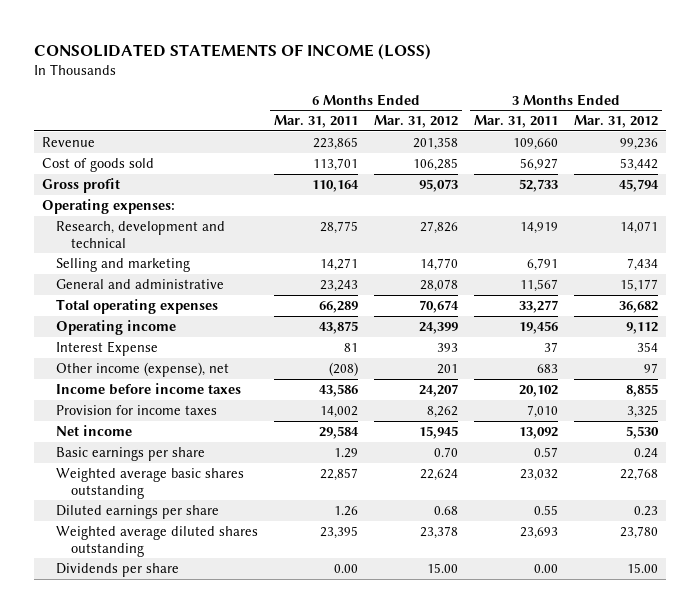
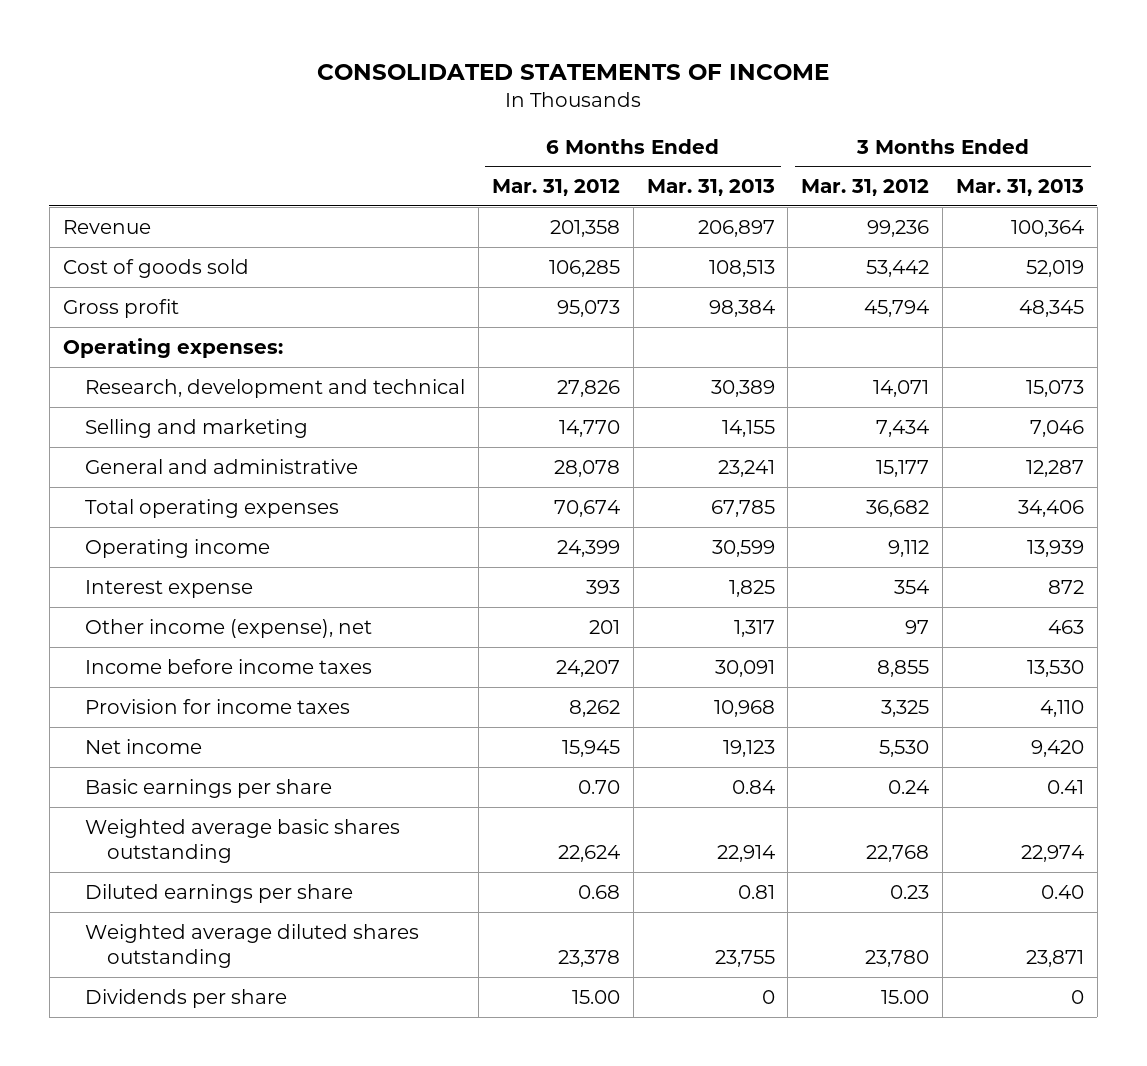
- CONSOLIDATED STATEMENTS OF INCOME (LOSS)
+ CONSOLIDATED STATEMENTS OF INCOME
- | 6 Months Ended Mar. 31, 2011 | 6 Months Ended Mar. 31, 2012 | 3 Months Ended Mar. 31, 2011 | 3 Months Ended Mar. 31, 2012
+ | 6 Months Ended Mar. 31, 2012 | 6 Months Ended Mar. 31, 2013 | 3 Months Ended Mar. 31, 2012 | 3 Months Ended Mar. 31, 2013
- Interest Expense | 81 | 393 | 37 | 354
+ Interest expense | 393 | 1,825 | 354 | 872

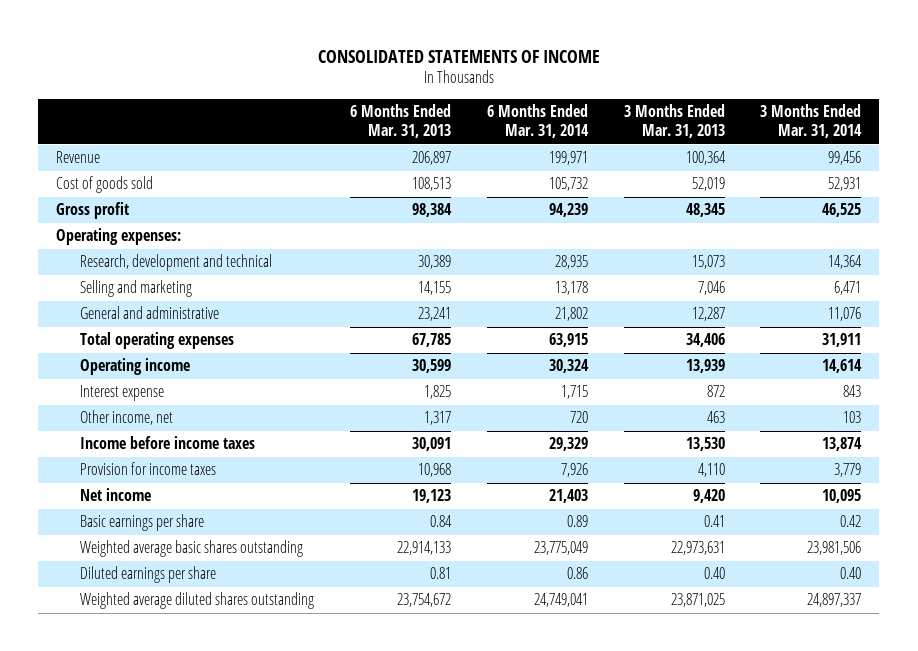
- | 6 Months Ended Mar. 31, 2012 | 6 Months Ended Mar. 31, 2013 | 3 Months Ended Mar. 31, 2012 | 3 Months Ended Mar. 31, 2013
+ | 6 Months Ended Mar. 31, 2013 | 6 Months Ended Mar. 31, 2014 | 3 Months Ended Mar. 31, 2013 | 3 Months Ended Mar. 31, 2014
- Other income (expense), net | 201 | 1,317 | 97 | 463
+ Other income, net | 1,317 | 720 | 463 | 103
- Weighted average basic shares outstanding | 22,624 | 22,914 | 22,768 | 22,974
+ Weighted average basic shares outstanding | 22,914,133 | 23,775,049 | 22,973,631 | 23,981,506
- Weighted average diluted shares outstanding | 23,378 | 23,755 | 23,780 | 23,871
- Dividends per share | 15.00 | 0 | 15.00 | 0
+ Weighted average diluted shares outstanding | 23,754,672 | 24,749,041 | 23,871,025 | 24,897,337

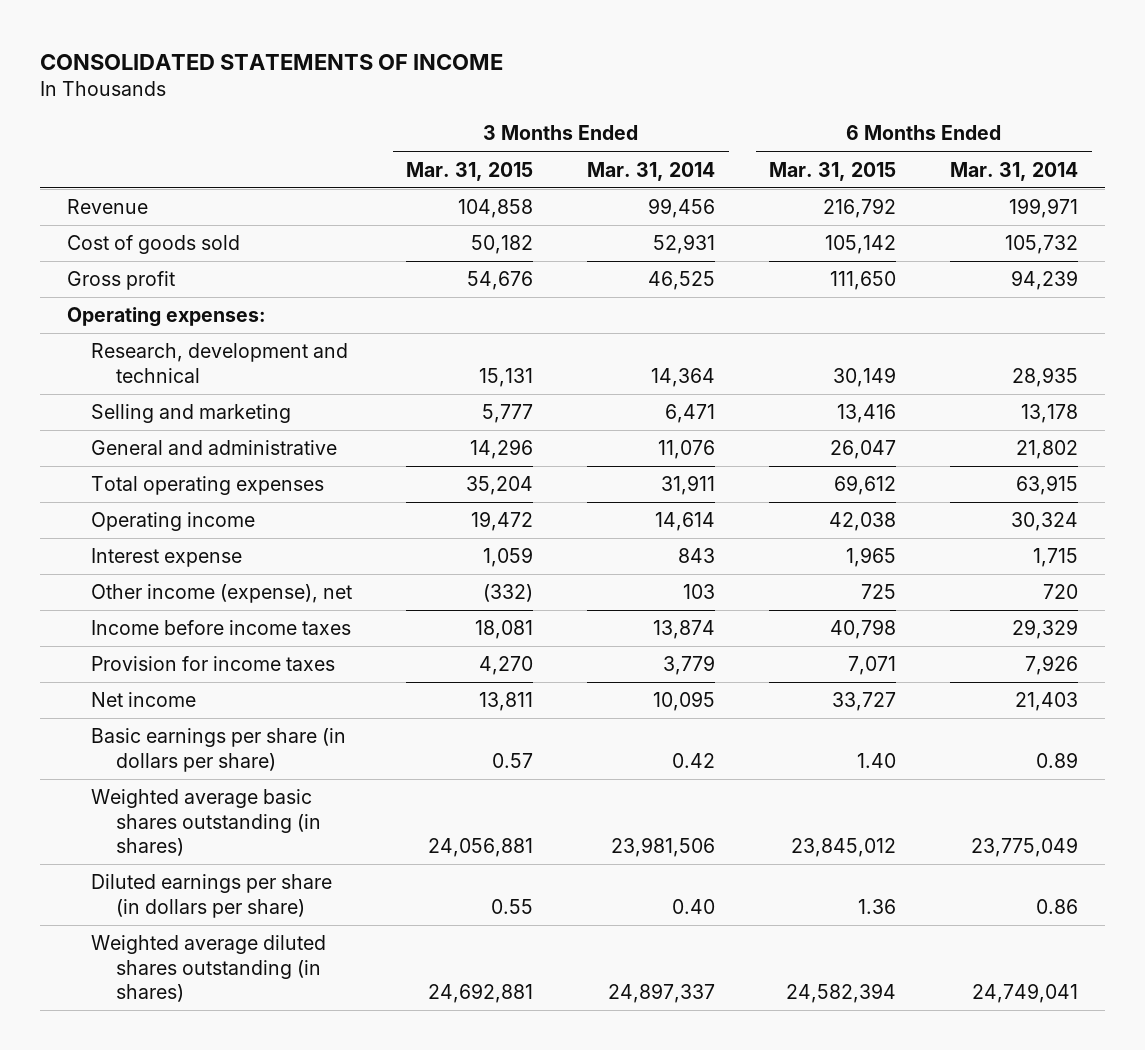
- | 6 Months Ended Mar. 31, 2013 | 6 Months Ended Mar. 31, 2014 | 3 Months Ended Mar. 31, 2013 | 3 Months Ended Mar. 31, 2014
+ | 3 Months Ended Mar. 31, 2015 | 3 Months Ended Mar. 31, 2014 | 6 Months Ended Mar. 31, 2015 | 6 Months Ended Mar. 31, 2014
- Other income, net | 1,317 | 720 | 463 | 103
+ Other income (expense), net | (332) | 103 | 725 | 720
- Basic earnings per share | 0.84 | 0.89 | 0.41 | 0.42
- Weighted average basic shares outstanding | 22,914,133 | 23,775,049 | 22,973,631 | 23,981,506
- Diluted earnings per share | 0.81 | 0.86 | 0.40 | 0.40
- Weighted average diluted shares outstanding | 23,754,672 | 24,749,041 | 23,871,025 | 24,897,337
+ Basic earnings per share (in dollars per share) | 0.57 | 0.42 | 1.40 | 0.89
+ Weighted average basic shares outstanding (in shares) | 24,056,881 | 23,981,506 | 23,845,012 | 23,775,049
+ Diluted earnings per share (in dollars per share) | 0.55 | 0.40 | 1.36 | 0.86
+ Weighted average diluted shares outstanding (in shares) | 24,692,881 | 24,897,337 | 24,582,394 | 24,749,041

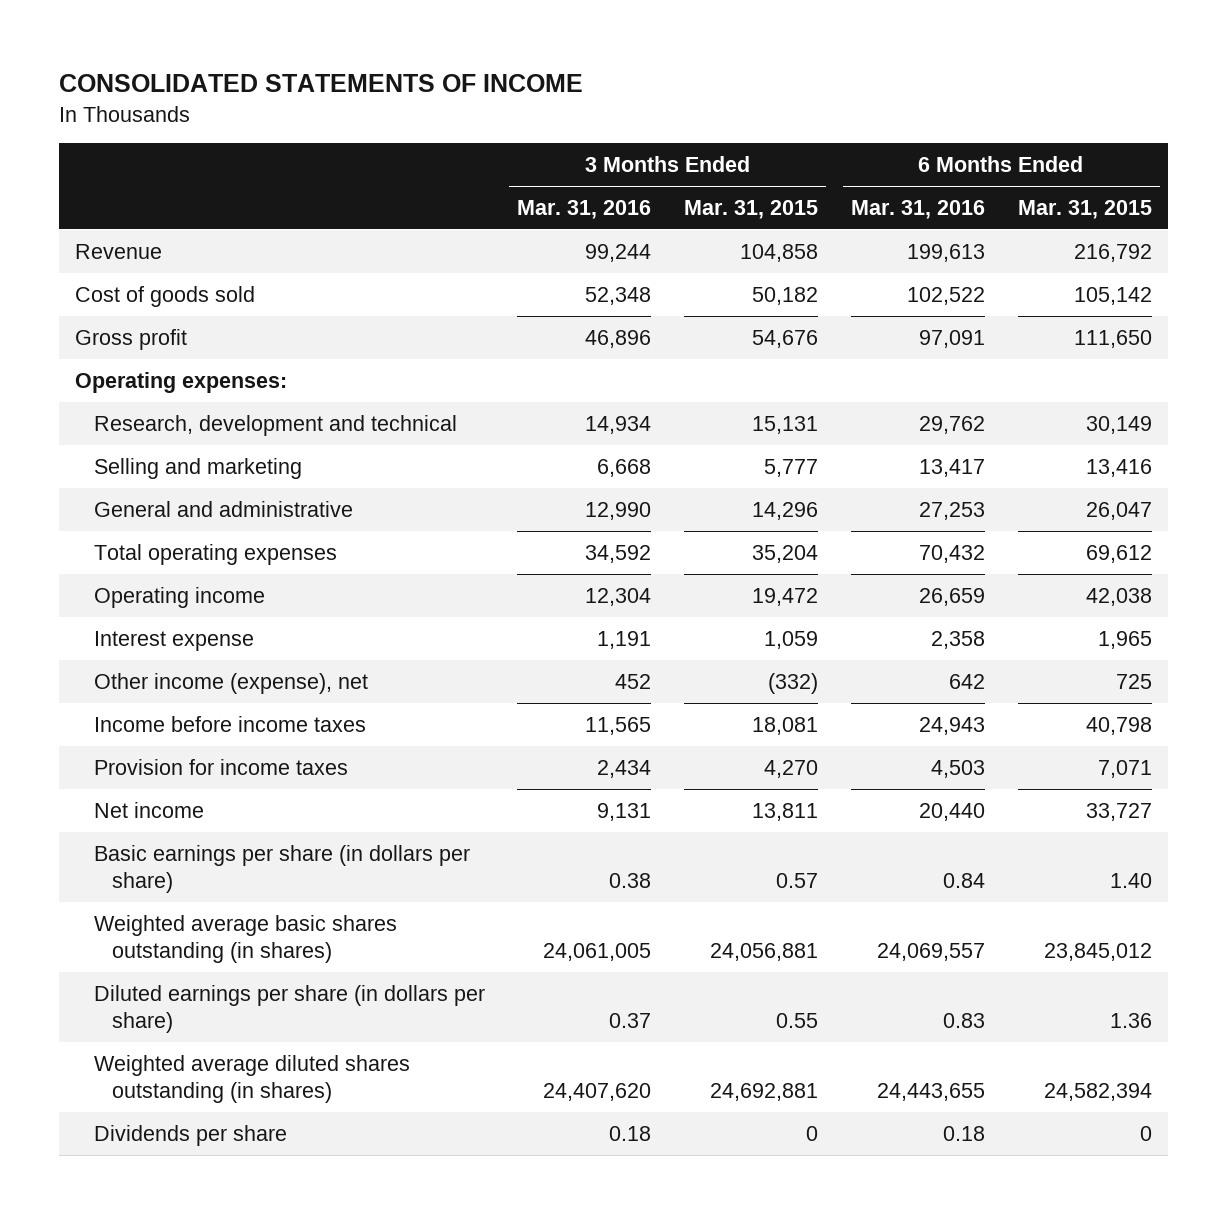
- | 3 Months Ended Mar. 31, 2015 | 3 Months Ended Mar. 31, 2014 | 6 Months Ended Mar. 31, 2015 | 6 Months Ended Mar. 31, 2014
+ | 3 Months Ended Mar. 31, 2016 | 3 Months Ended Mar. 31, 2015 | 6 Months Ended Mar. 31, 2016 | 6 Months Ended Mar. 31, 2015
+ Dividends per share | 0.18 | 0 | 0.18 | 0

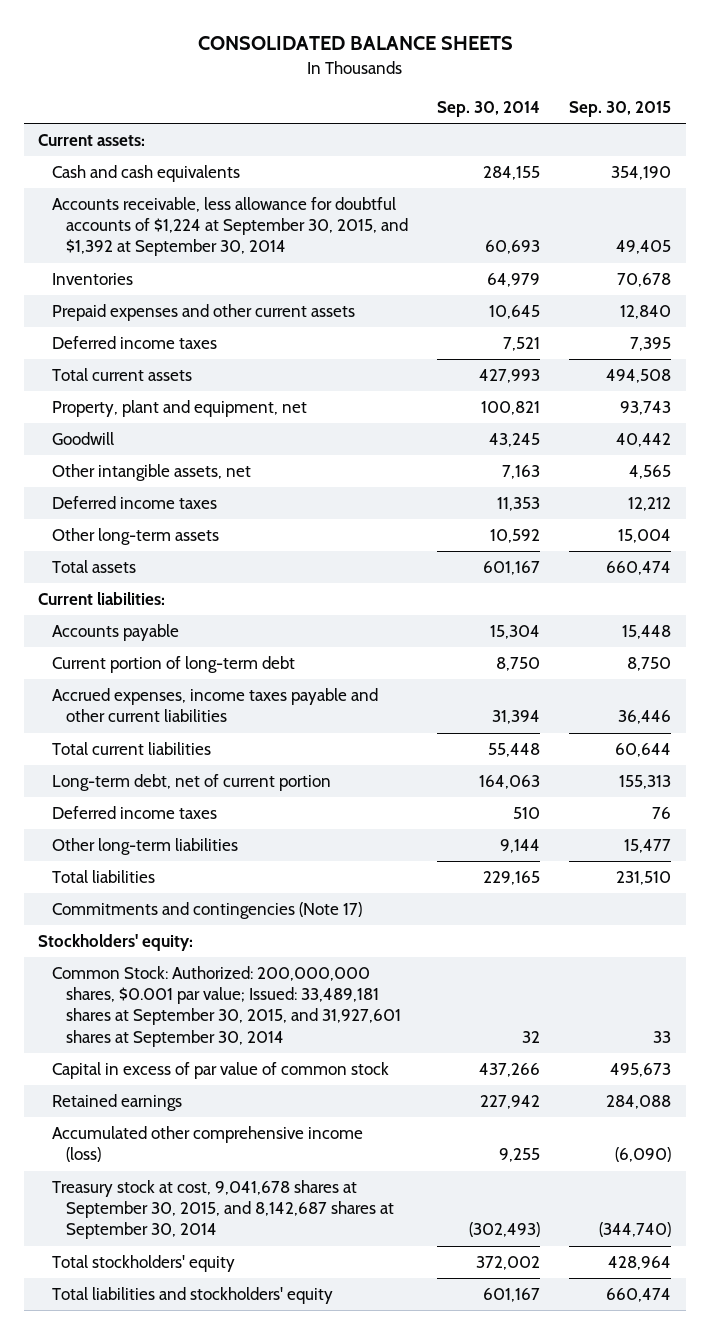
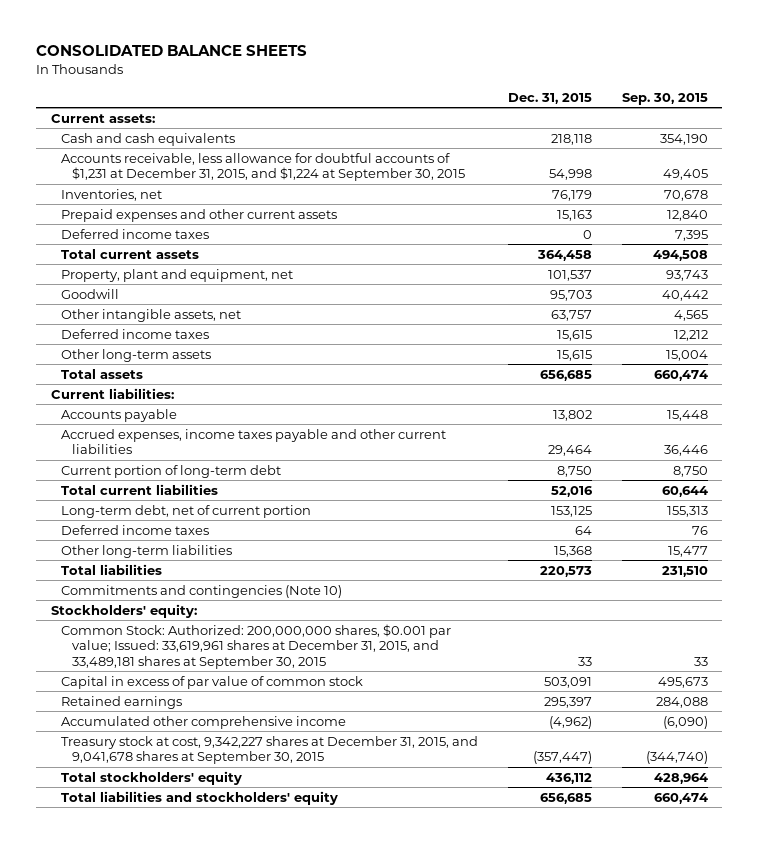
- | Sep. 30, 2014 | Sep. 30, 2015
+ | Dec. 31, 2015 | Sep. 30, 2015
- Accounts receivable, less allowance for doubtful accounts of $1,224 at September 30, 2015, and $1,392 at September 30, 2014 | 60,693 | 49,405
- Inventories | 64,979 | 70,678
+ Accounts receivable, less allowance for doubtful accounts of $1,231 at December 31, 2015, and $1,224 at September 30, 2015 | 54,998 | 49,405
+ Inventories, net | 76,179 | 70,678
moved down: Current portion of long-term debt | 8,750 | 8,750
- Commitments and contingencies (Note 17)
+ Commitments and contingencies (Note 10)
- Common Stock: Authorized: 200,000,000 shares, $0.001 par value; Issued: 33,489,181 shares at September 30, 2015, and 31,927,601 shares at September 30, 2014 | 32 | 33
+ Common Stock: Authorized: 200,000,000 shares, $0.001 par value; Issued: 33,619,961 shares at December 31, 2015, and 33,489,181 shares at September 30, 2015 | 33 | 33
- Accumulated other comprehensive income (loss) | 9,255 | (6,090)
- Treasury stock at cost, 9,041,678 shares at September 30, 2015, and 8,142,687 shares at September 30, 2014 | (302,493) | (344,740)
+ Accumulated other comprehensive income | (4,962) | (6,090)
+ Treasury stock at cost, 9,342,227 shares at December 31, 2015, and 9,041,678 shares at September 30, 2015 | (357,447) | (344,740)

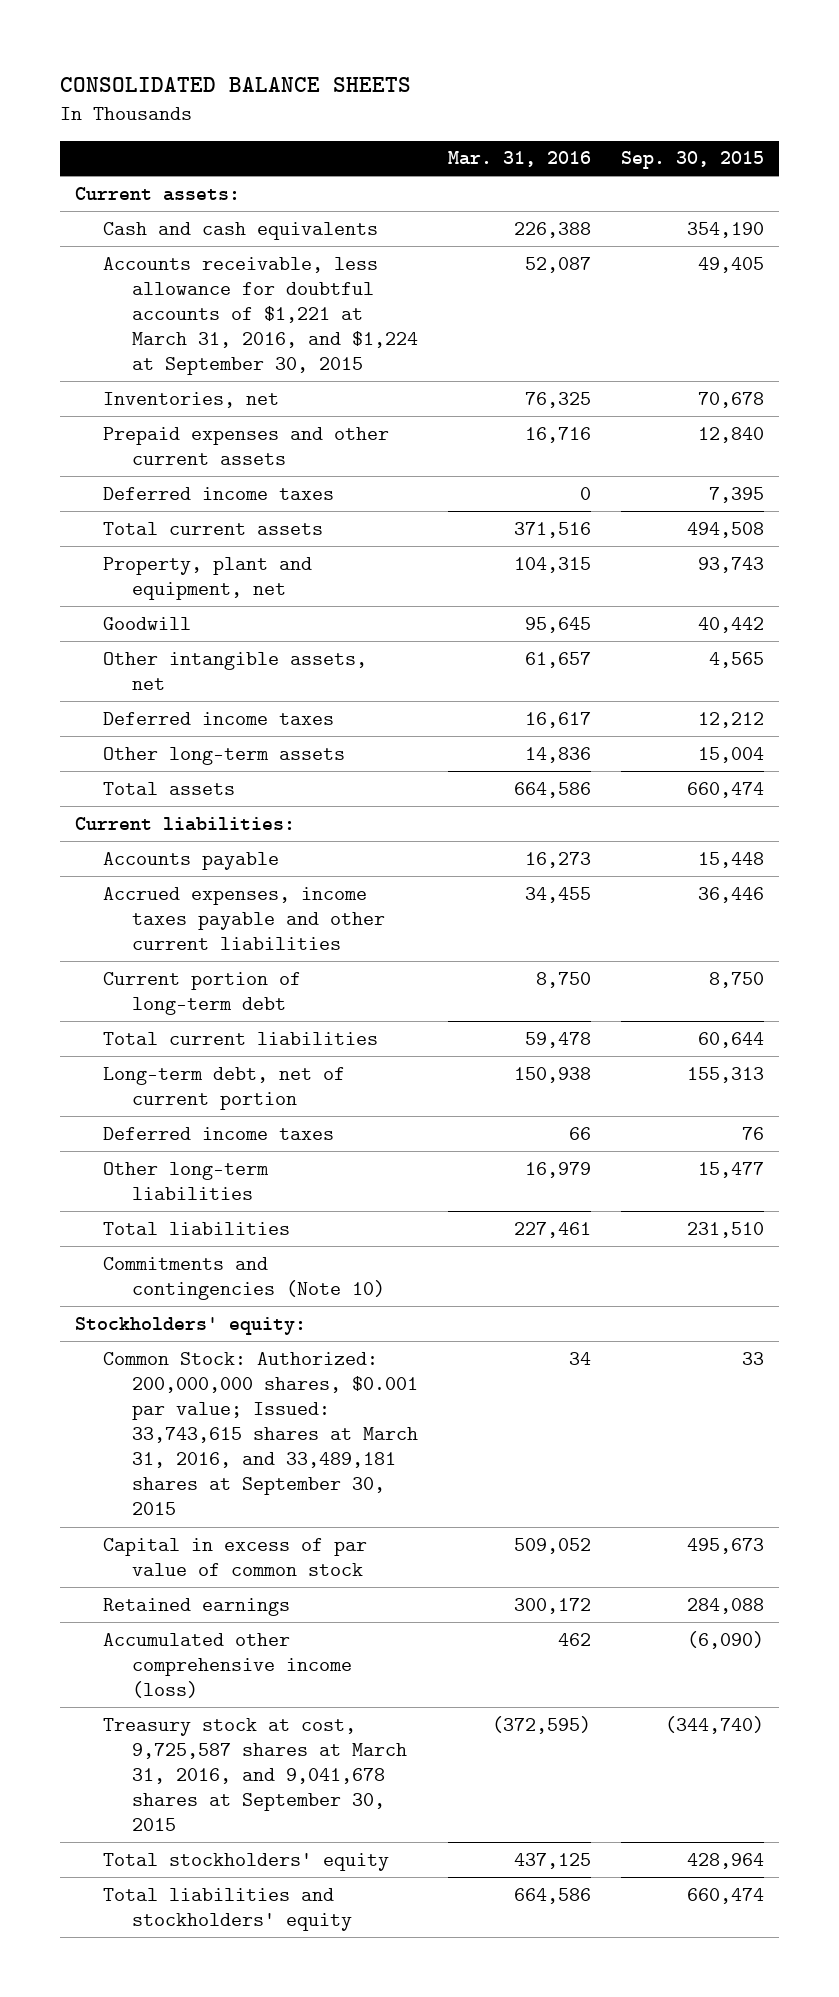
- | Dec. 31, 2015 | Sep. 30, 2015
+ | Mar. 31, 2016 | Sep. 30, 2015
- Accounts receivable, less allowance for doubtful accounts of $1,231 at December 31, 2015, and $1,224 at September 30, 2015 | 54,998 | 49,405
+ Accounts receivable, less allowance for doubtful accounts of $1,221 at March 31, 2016, and $1,224 at September 30, 2015 | 52,087 | 49,405
- Common Stock: Authorized: 200,000,000 shares, $0.001 par value; Issued: 33,619,961 shares at December 31, 2015, and 33,489,181 shares at September 30, 2015 | 33 | 33
+ Common Stock: Authorized: 200,000,000 shares, $0.001 par value; Issued: 33,743,615 shares at March 31, 2016, and 33,489,181 shares at September 30, 2015 | 34 | 33
- Accumulated other comprehensive income | (4,962) | (6,090)
- Treasury stock at cost, 9,342,227 shares at December 31, 2015, and 9,041,678 shares at September 30, 2015 | (357,447) | (344,740)
+ Accumulated other comprehensive income (loss) | 462 | (6,090)
+ Treasury stock at cost, 9,725,587 shares at March 31, 2016, and 9,041,678 shares at September 30, 2015 | (372,595) | (344,740)

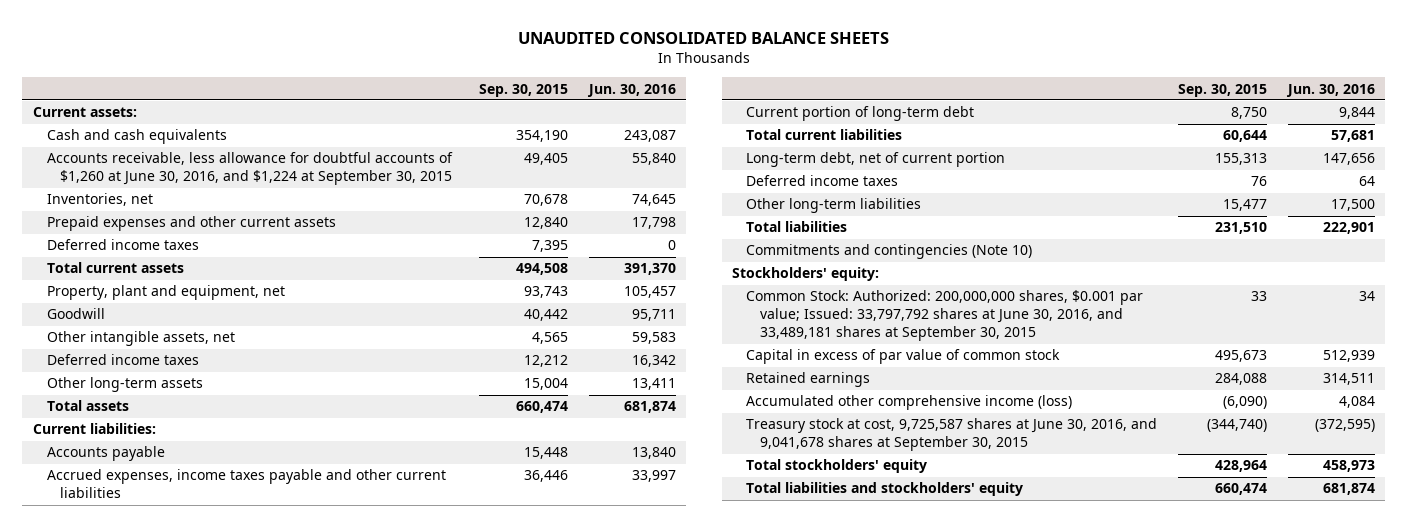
- CONSOLIDATED BALANCE SHEETS
+ UNAUDITED CONSOLIDATED BALANCE SHEETS
- | Mar. 31, 2016 | Sep. 30, 2015
+ | Sep. 30, 2015 | Jun. 30, 2016
- Accounts receivable, less allowance for doubtful accounts of $1,221 at March 31, 2016, and $1,224 at September 30, 2015 | 52,087 | 49,405
+ Accounts receivable, less allowance for doubtful accounts of $1,260 at June 30, 2016, and $1,224 at September 30, 2015 | 49,405 | 55,840
- Common Stock: Authorized: 200,000,000 shares, $0.001 par value; Issued: 33,743,615 shares at March 31, 2016, and 33,489,181 shares at September 30, 2015 | 34 | 33
+ Common Stock: Authorized: 200,000,000 shares, $0.001 par value; Issued: 33,797,792 shares at June 30, 2016, and 33,489,181 shares at September 30, 2015 | 33 | 34
- Treasury stock at cost, 9,725,587 shares at March 31, 2016, and 9,041,678 shares at September 30, 2015 | (372,595) | (344,740)
+ Treasury stock at cost, 9,725,587 shares at June 30, 2016, and 9,041,678 shares at September 30, 2015 | (344,740) | (372,595)

